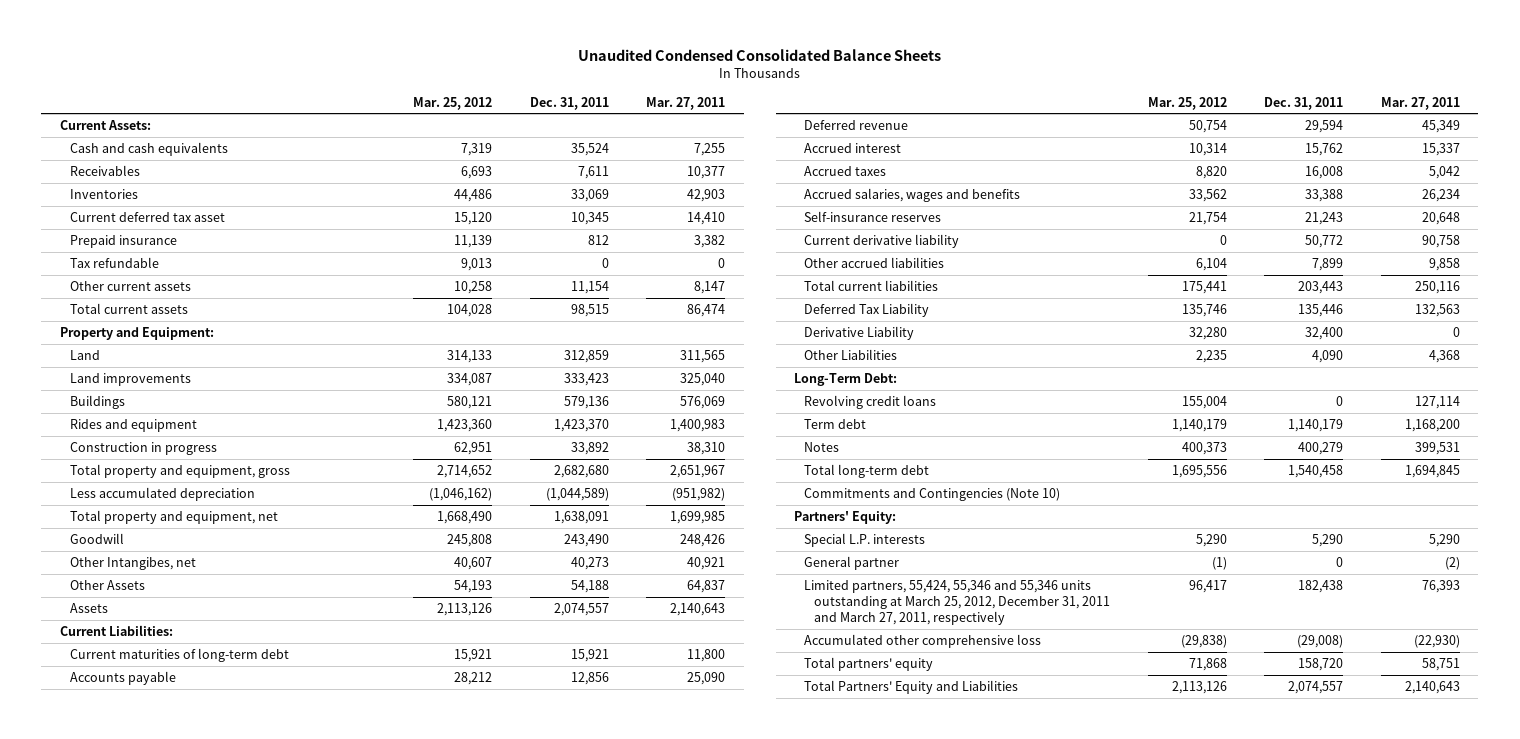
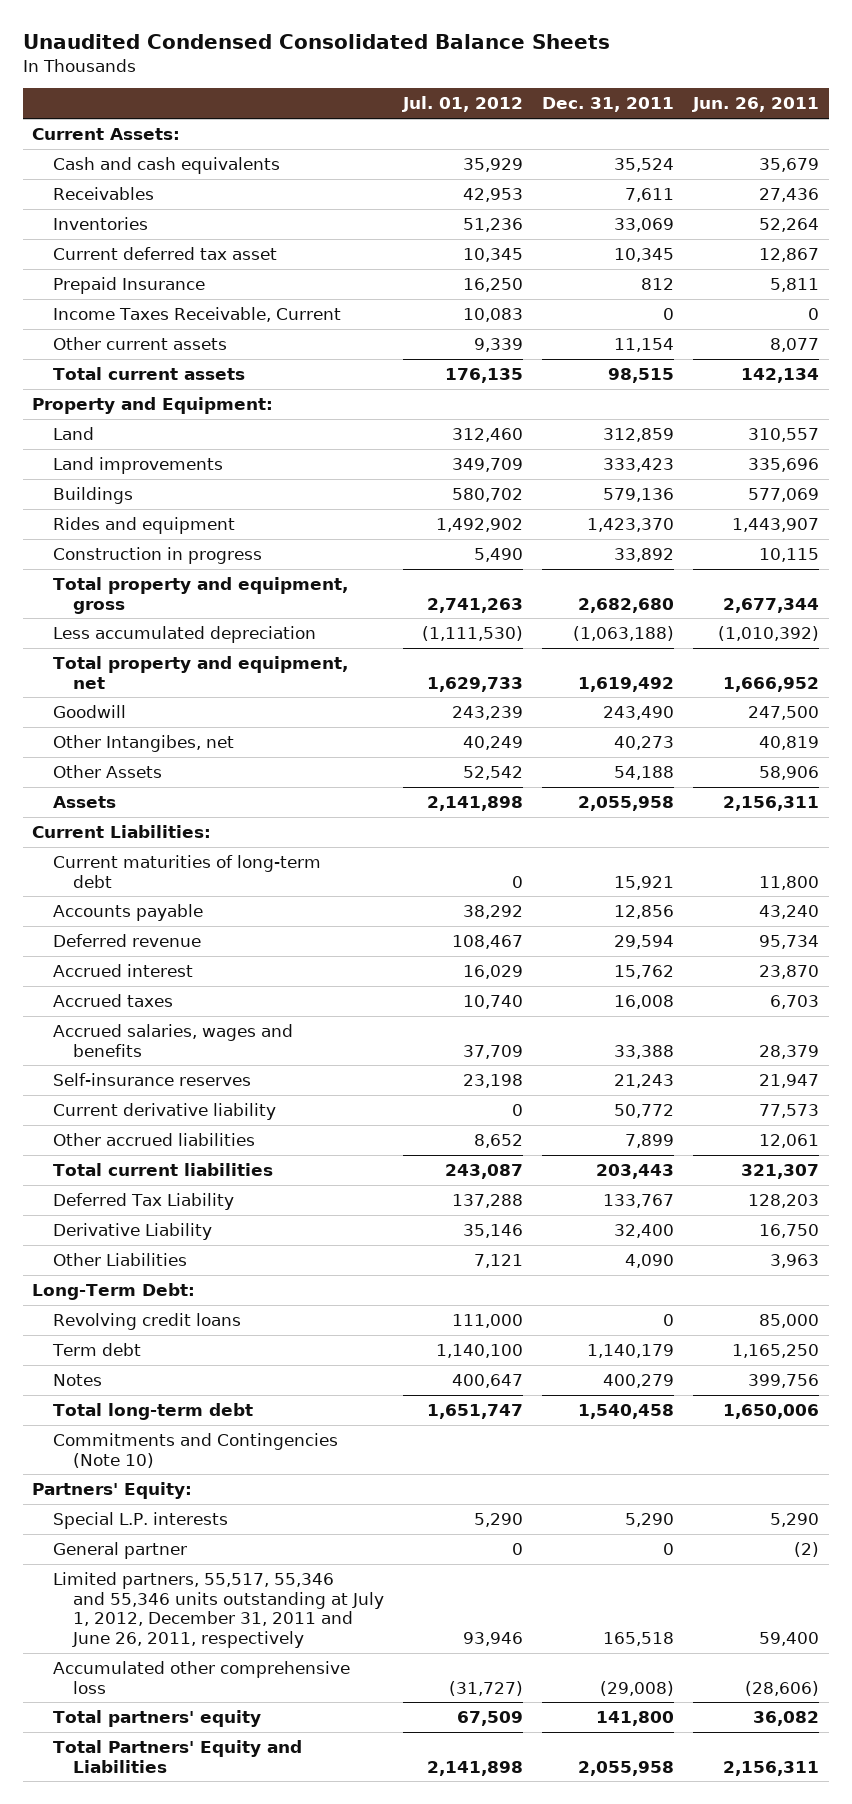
- | Mar. 25, 2012 | Dec. 31, 2011 | Mar. 27, 2011
+ | Jul. 01, 2012 | Dec. 31, 2011 | Jun. 26, 2011
- Prepaid insurance | 11,139 | 812 | 3,382
- Tax refundable | 9,013 | 0 | 0
+ Prepaid Insurance | 16,250 | 812 | 5,811
+ Income Taxes Receivable, Current | 10,083 | 0 | 0
- Less accumulated depreciation | (1,046,162) | (1,044,589) | (951,982)
- Total property and equipment, net | 1,668,490 | 1,638,091 | 1,699,985
+ Less accumulated depreciation | (1,111,530) | (1,063,188) | (1,010,392)
+ Total property and equipment, net | 1,629,733 | 1,619,492 | 1,666,952
- Assets | 2,113,126 | 2,074,557 | 2,140,643
+ Assets | 2,141,898 | 2,055,958 | 2,156,311
- Deferred Tax Liability | 135,746 | 135,446 | 132,563
+ Deferred Tax Liability | 137,288 | 133,767 | 128,203
- Limited partners, 55,424, 55,346 and 55,346 units outstanding at March 25, 2012, December 31, 2011 and March 27, 2011, respectively | 96,417 | 182,438 | 76,393
+ Limited partners, 55,517, 55,346 and 55,346 units outstanding at July 1, 2012, December 31, 2011 and June 26, 2011, respectively | 93,946 | 165,518 | 59,400
- Total partners' equity | 71,868 | 158,720 | 58,751
- Total Partners' Equity and Liabilities | 2,113,126 | 2,074,557 | 2,140,643
+ Total partners' equity | 67,509 | 141,800 | 36,082
+ Total Partners' Equity and Liabilities | 2,141,898 | 2,055,958 | 2,156,311

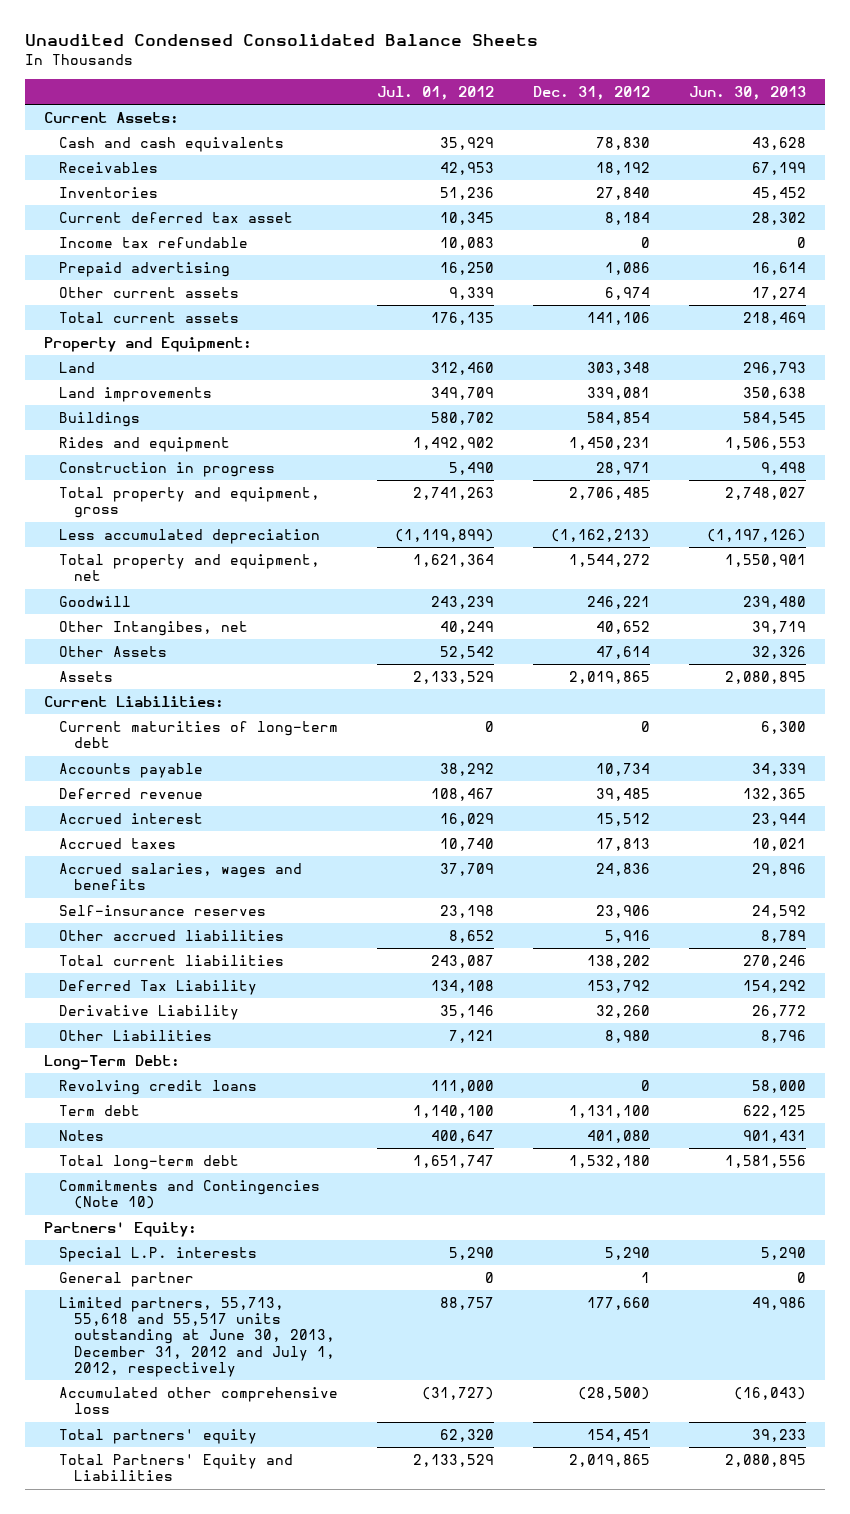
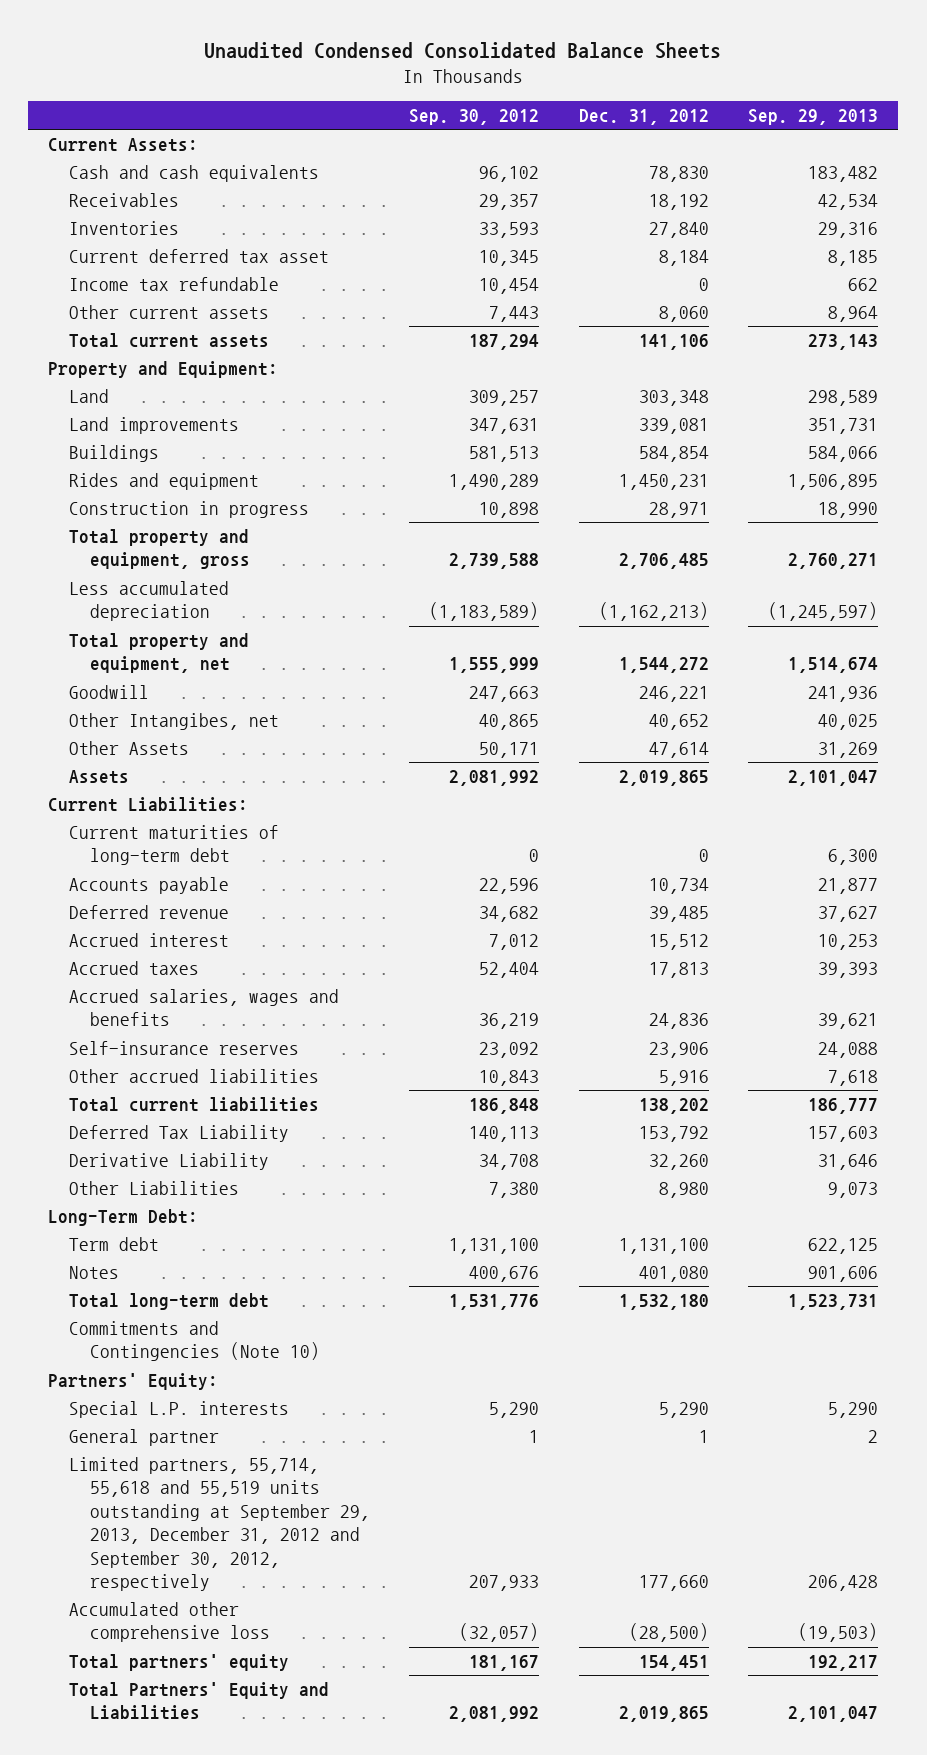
- | Jul. 01, 2012 | Dec. 31, 2012 | Jun. 30, 2013
+ | Sep. 30, 2012 | Dec. 31, 2012 | Sep. 29, 2013
- Prepaid advertising | 16,250 | 1,086 | 16,614
- Other current assets | 9,339 | 6,974 | 17,274
+ Other current assets | 7,443 | 8,060 | 8,964
- Revolving credit loans | 111,000 | 0 | 58,000
- Limited partners, 55,713, 55,618 and 55,517 units outstanding at June 30, 2013, December 31, 2012 and July 1, 2012, respectively | 88,757 | 177,660 | 49,986
+ Limited partners, 55,714, 55,618 and 55,519 units outstanding at September 29, 2013, December 31, 2012 and September 30, 2012, respectively | 207,933 | 177,660 | 206,428

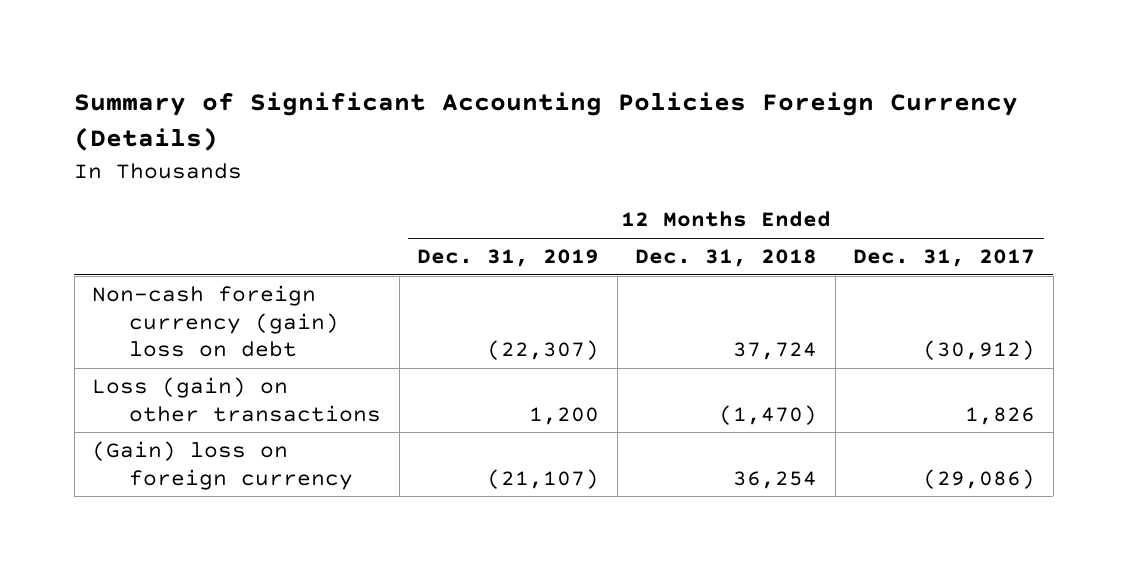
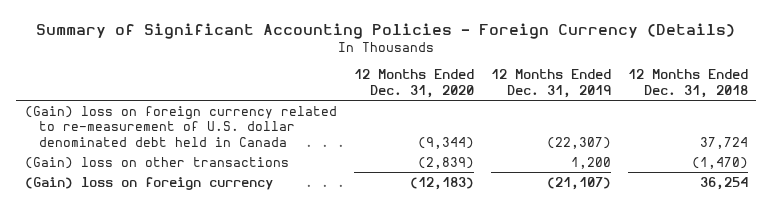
- Summary of Significant Accounting Policies Foreign Currency (Details)
+ Summary of Significant Accounting Policies - Foreign Currency (Details)
- | 12 Months Ended Dec. 31, 2019 | 12 Months Ended Dec. 31, 2018 | 12 Months Ended Dec. 31, 2017
+ | 12 Months Ended Dec. 31, 2020 | 12 Months Ended Dec. 31, 2019 | 12 Months Ended Dec. 31, 2018
- Non-cash foreign currency (gain) loss on debt | (22,307) | 37,724 | (30,912)
- Loss (gain) on other transactions | 1,200 | (1,470) | 1,826
+ (Gain) loss on foreign currency related to re-measurement of U.S. dollar denominated debt held in Canada | (9,344) | (22,307) | 37,724
+ (Gain) loss on other transactions | (2,839) | 1,200 | (1,470)

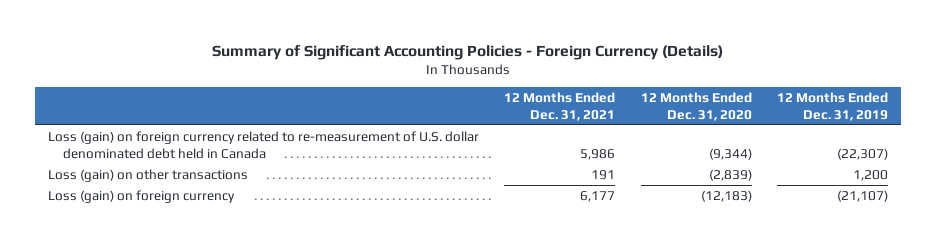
- | 12 Months Ended Dec. 31, 2020 | 12 Months Ended Dec. 31, 2019 | 12 Months Ended Dec. 31, 2018
+ | 12 Months Ended Dec. 31, 2021 | 12 Months Ended Dec. 31, 2020 | 12 Months Ended Dec. 31, 2019
- (Gain) loss on foreign currency related to re-measurement of U.S. dollar denominated debt held in Canada | (9,344) | (22,307) | 37,724
- (Gain) loss on other transactions | (2,839) | 1,200 | (1,470)
- (Gain) loss on foreign currency | (12,183) | (21,107) | 36,254
+ Loss (gain) on foreign currency related to re-measurement of U.S. dollar denominated debt held in Canada | 5,986 | (9,344) | (22,307)
+ Loss (gain) on other transactions | 191 | (2,839) | 1,200
+ Loss (gain) on foreign currency | 6,177 | (12,183) | (21,107)

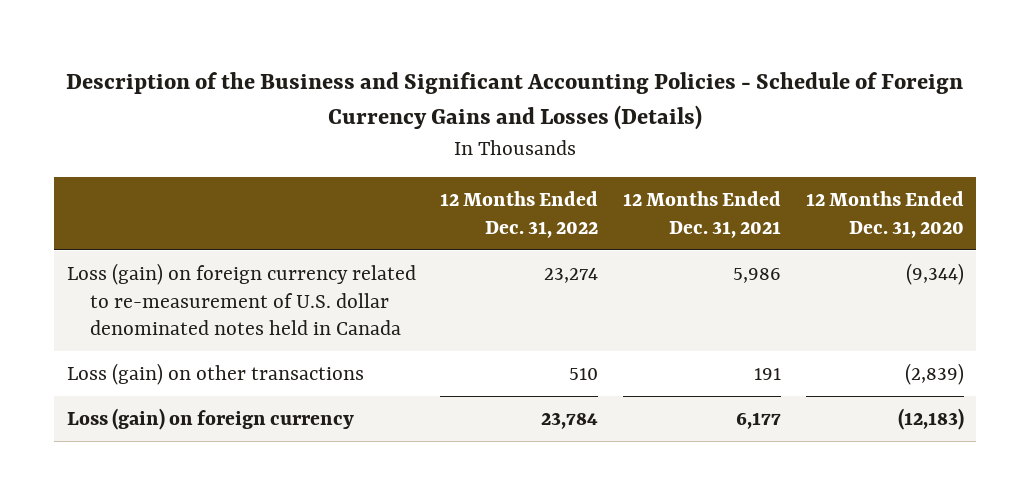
- Summary of Significant Accounting Policies - Foreign Currency (Details)
+ Description of the Business and Significant Accounting Policies - Schedule of Foreign Currency Gains and Losses (Details)
- | 12 Months Ended Dec. 31, 2021 | 12 Months Ended Dec. 31, 2020 | 12 Months Ended Dec. 31, 2019
+ | 12 Months Ended Dec. 31, 2022 | 12 Months Ended Dec. 31, 2021 | 12 Months Ended Dec. 31, 2020
- Loss (gain) on foreign currency related to re-measurement of U.S. dollar denominated debt held in Canada | 5,986 | (9,344) | (22,307)
+ Loss (gain) on foreign currency related to re-measurement of U.S. dollar denominated notes held in Canada | 23,274 | 5,986 | (9,344)

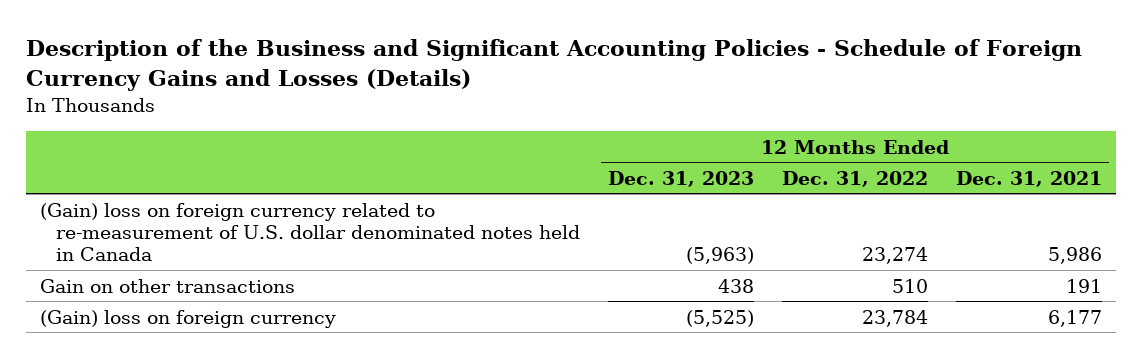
- | 12 Months Ended Dec. 31, 2022 | 12 Months Ended Dec. 31, 2021 | 12 Months Ended Dec. 31, 2020
+ | 12 Months Ended Dec. 31, 2023 | 12 Months Ended Dec. 31, 2022 | 12 Months Ended Dec. 31, 2021
- Loss (gain) on foreign currency related to re-measurement of U.S. dollar denominated notes held in Canada | 23,274 | 5,986 | (9,344)
- Loss (gain) on other transactions | 510 | 191 | (2,839)
- Loss (gain) on foreign currency | 23,784 | 6,177 | (12,183)
+ (Gain) loss on foreign currency related to re-measurement of U.S. dollar denominated notes held in Canada | (5,963) | 23,274 | 5,986
+ Gain on other transactions | 438 | 510 | 191
+ (Gain) loss on foreign currency | (5,525) | 23,784 | 6,177

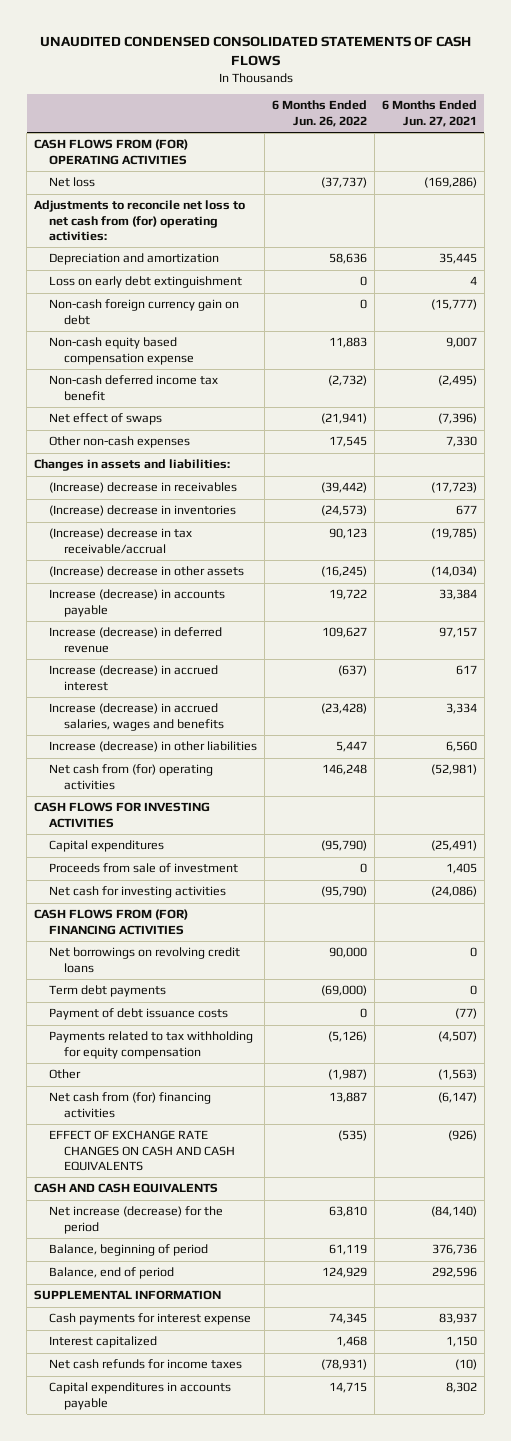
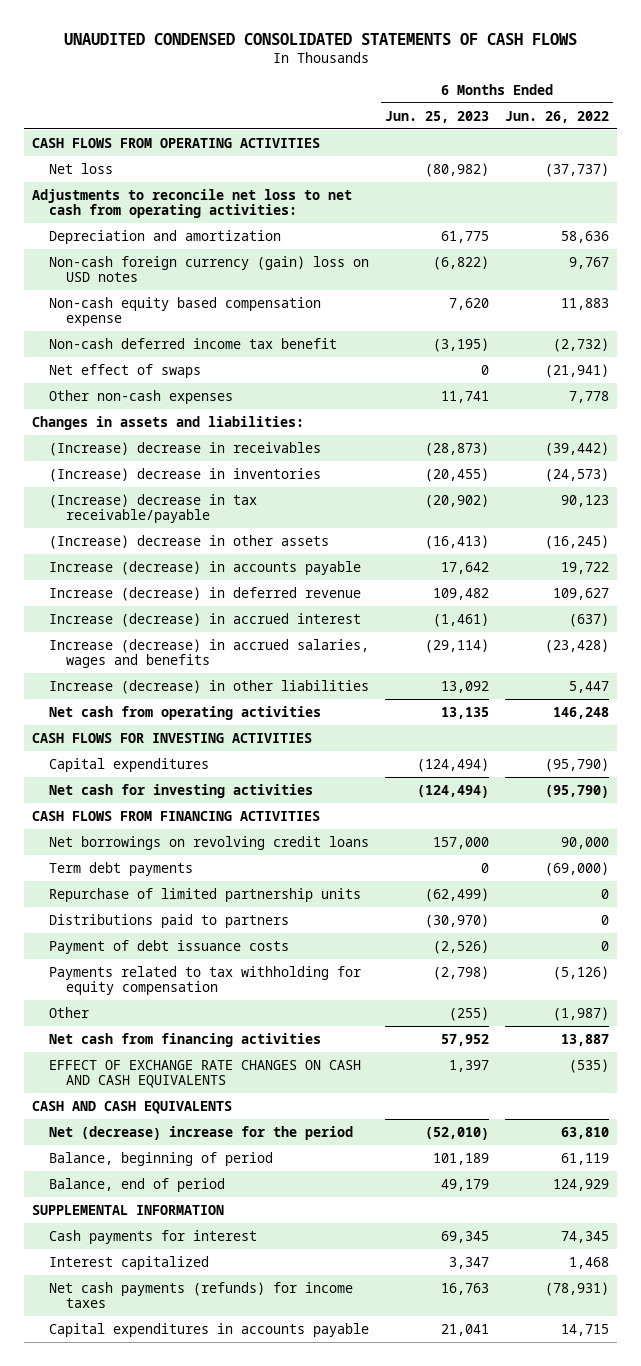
- | 6 Months Ended Jun. 26, 2022 | 6 Months Ended Jun. 27, 2021
+ | 6 Months Ended Jun. 25, 2023 | 6 Months Ended Jun. 26, 2022
- CASH FLOWS FROM (FOR) OPERATING ACTIVITIES
+ CASH FLOWS FROM OPERATING ACTIVITIES
- Adjustments to reconcile net loss to net cash from (for) operating activities:
+ Adjustments to reconcile net loss to net cash from operating activities:
- Loss on early debt extinguishment | 0 | 4
- Non-cash foreign currency gain on debt | 0 | (15,777)
+ Non-cash foreign currency (gain) loss on USD notes | (6,822) | 9,767
- Other non-cash expenses | 17,545 | 7,330
+ Other non-cash expenses | 11,741 | 7,778
- (Increase) decrease in tax receivable/accrual | 90,123 | (19,785)
+ (Increase) decrease in tax receivable/payable | (20,902) | 90,123
- Net cash from (for) operating activities | 146,248 | (52,981)
+ Net cash from operating activities | 13,135 | 146,248
- Proceeds from sale of investment | 0 | 1,405
- CASH FLOWS FROM (FOR) FINANCING ACTIVITIES
+ CASH FLOWS FROM FINANCING ACTIVITIES
+ Repurchase of limited partnership units | (62,499) | 0
+ Distributions paid to partners | (30,970) | 0
- Net cash from (for) financing activities | 13,887 | (6,147)
+ Net cash from financing activities | 57,952 | 13,887
- Net increase (decrease) for the period | 63,810 | (84,140)
+ Net (decrease) increase for the period | (52,010) | 63,810
- Cash payments for interest expense | 74,345 | 83,937
+ Cash payments for interest | 69,345 | 74,345
- Net cash refunds for income taxes | (78,931) | (10)
+ Net cash payments (refunds) for income taxes | 16,763 | (78,931)

